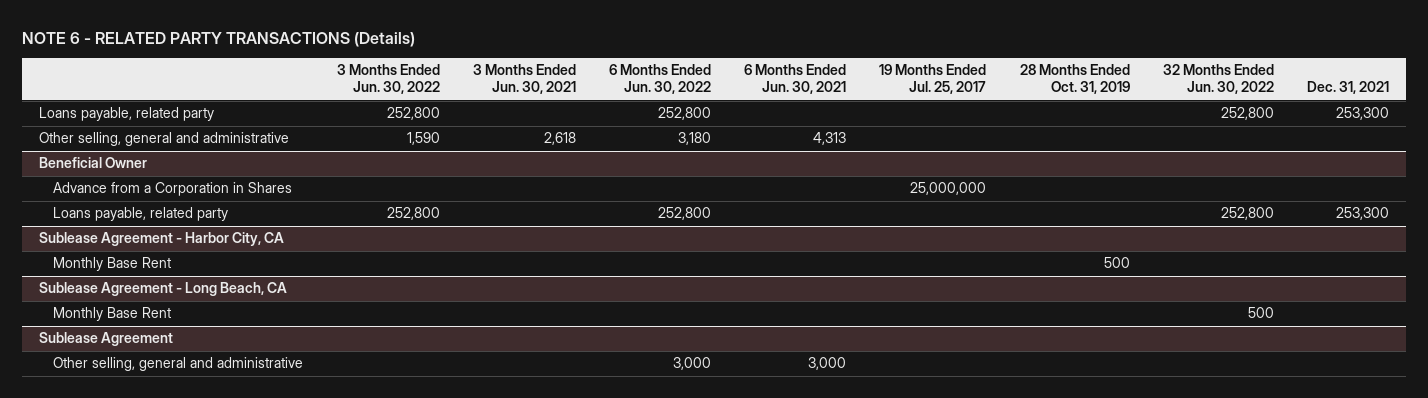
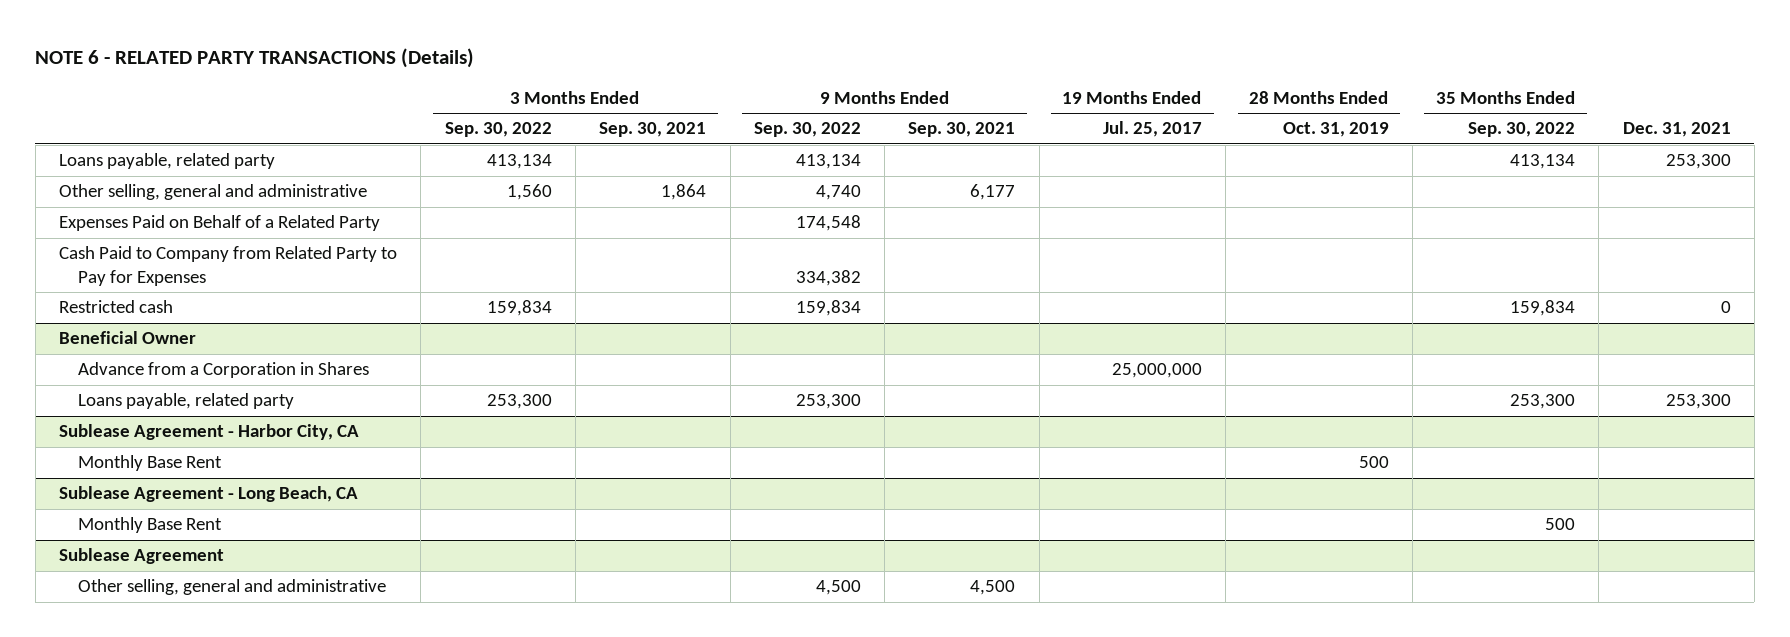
- | 3 Months Ended Jun. 30, 2022 | 3 Months Ended Jun. 30, 2021 | 6 Months Ended Jun. 30, 2022 | 6 Months Ended Jun. 30, 2021 | 19 Months Ended Jul. 25, 2017 | 28 Months Ended Oct. 31, 2019 | 32 Months Ended Jun. 30, 2022 | Dec. 31, 2021
+ | 3 Months Ended Sep. 30, 2022 | 3 Months Ended Sep. 30, 2021 | 9 Months Ended Sep. 30, 2022 | 9 Months Ended Sep. 30, 2021 | 19 Months Ended Jul. 25, 2017 | 28 Months Ended Oct. 31, 2019 | 35 Months Ended Sep. 30, 2022 | Dec. 31, 2021
+ Expenses Paid on Behalf of a Related Party | | | 174,548 | | | | |
+ Cash Paid to Company from Related Party to Pay for Expenses | | | 334,382 | | | | |
+ Restricted cash | 159,834 | | 159,834 | | | | 159,834 | 0

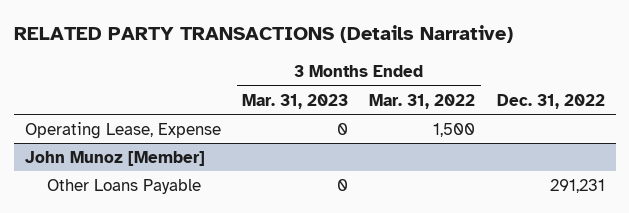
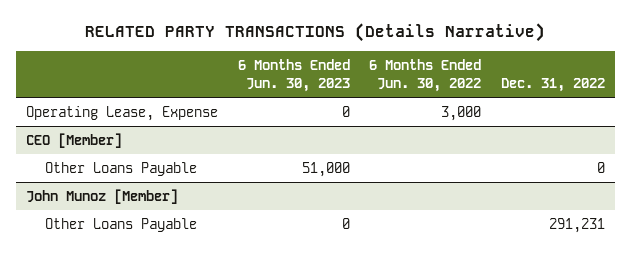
- | 3 Months Ended Mar. 31, 2023 | 3 Months Ended Mar. 31, 2022 | Dec. 31, 2022
+ | 6 Months Ended Jun. 30, 2023 | 6 Months Ended Jun. 30, 2022 | Dec. 31, 2022
+ CEO [Member]
+ Other Loans Payable | 51,000 | | 0

